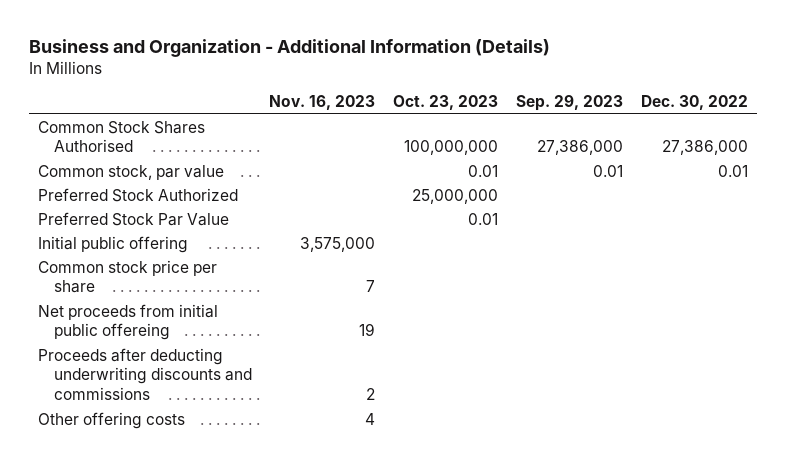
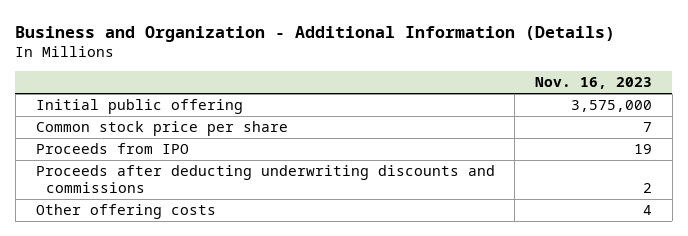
- | Nov. 16, 2023 | Oct. 23, 2023 | Sep. 29, 2023 | Dec. 30, 2022
+ | Nov. 16, 2023
- Common Stock Shares Authorised | | 100,000,000 | 27,386,000 | 27,386,000
- Common stock, par value | | 0.01 | 0.01 | 0.01
- Preferred Stock Authorized | | 25,000,000 | |
- Preferred Stock Par Value | | 0.01 | |
- Net proceeds from initial public offereing | 19 | | |
+ Proceeds from IPO | 19

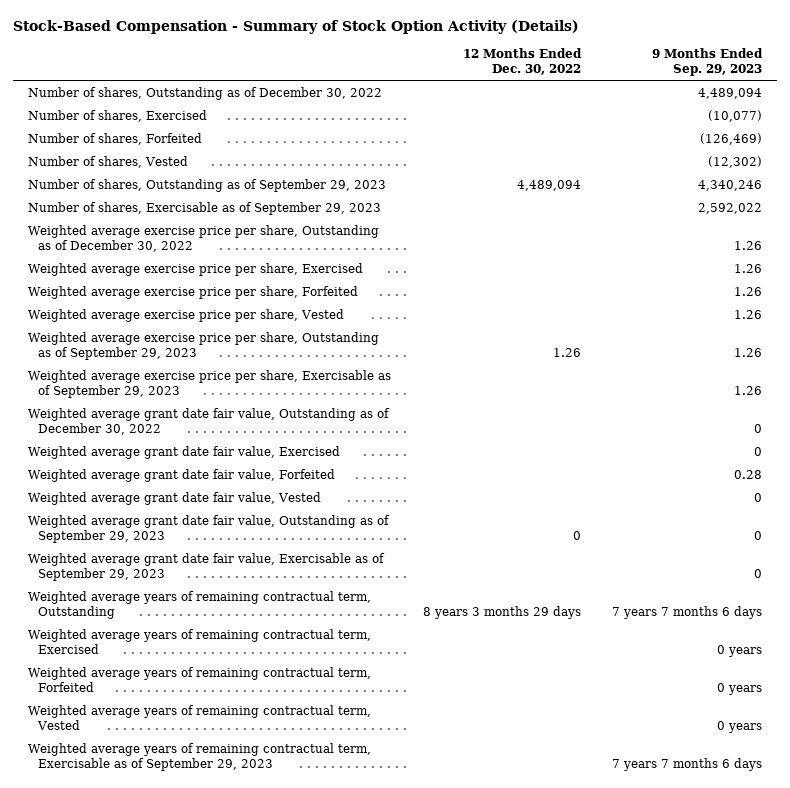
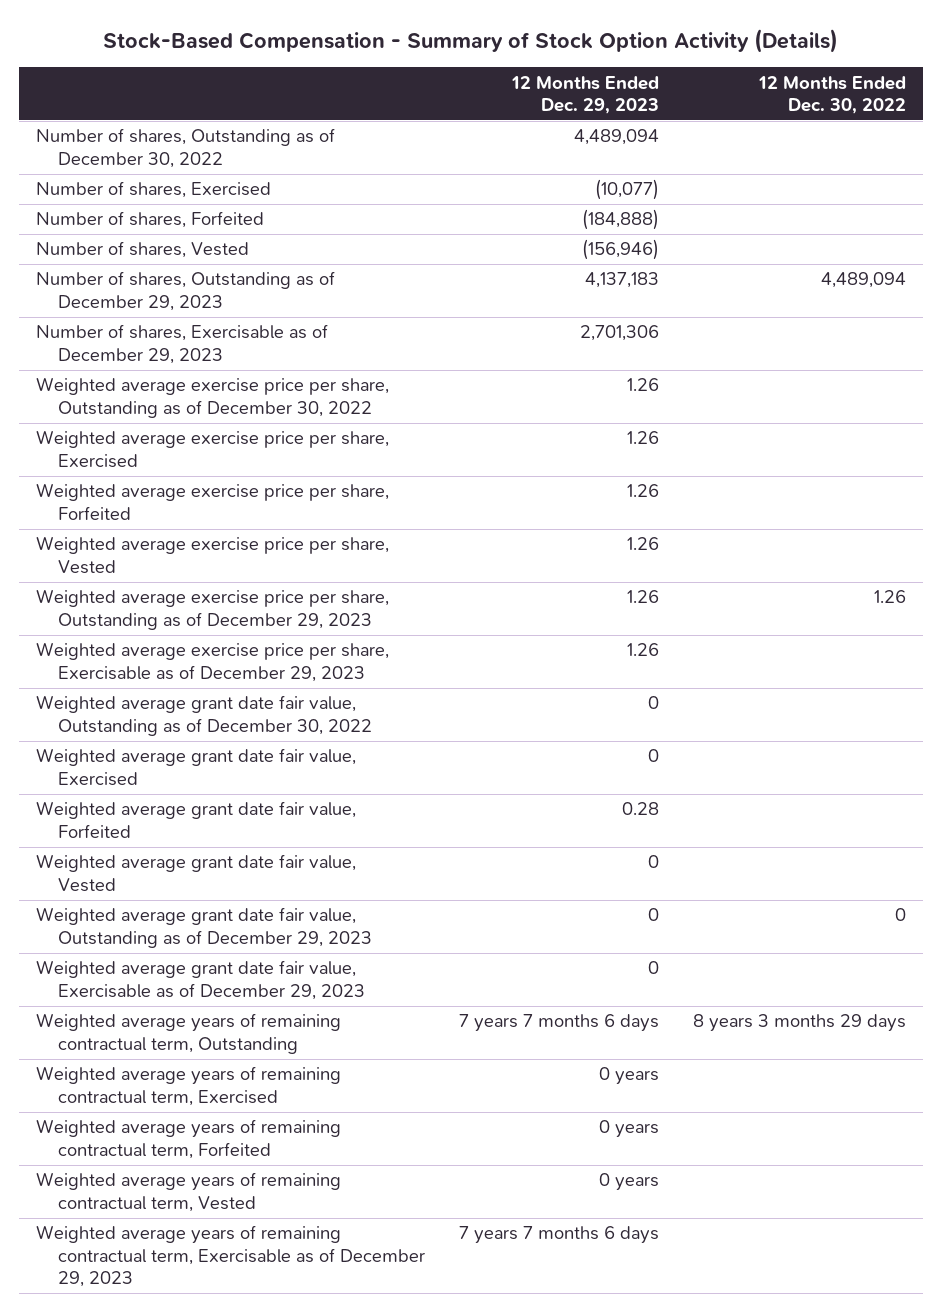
- | 12 Months Ended Dec. 30, 2022 | 9 Months Ended Sep. 29, 2023
+ | 12 Months Ended Dec. 29, 2023 | 12 Months Ended Dec. 30, 2022
- Number of shares, Outstanding as of September 29, 2023 | 4,489,094 | 4,340,246
- Number of shares, Exercisable as of September 29, 2023 | | 2,592,022
+ Number of shares, Outstanding as of December 29, 2023 | 4,137,183 | 4,489,094
+ Number of shares, Exercisable as of December 29, 2023 | 2,701,306 |
- Weighted average exercise price per share, Outstanding as of September 29, 2023 | 1.26 | 1.26
- Weighted average exercise price per share, Exercisable as of September 29, 2023 | | 1.26
+ Weighted average exercise price per share, Outstanding as of December 29, 2023 | 1.26 | 1.26
+ Weighted average exercise price per share, Exercisable as of December 29, 2023 | 1.26 |
- Weighted average grant date fair value, Outstanding as of September 29, 2023 | 0 | 0
- Weighted average grant date fair value, Exercisable as of September 29, 2023 | | 0
+ Weighted average grant date fair value, Outstanding as of December 29, 2023 | 0 | 0
+ Weighted average grant date fair value, Exercisable as of December 29, 2023 | 0 |
- Weighted average years of remaining contractual term, Exercisable as of September 29, 2023 | | 7 years 7 months 6 days
+ Weighted average years of remaining contractual term, Exercisable as of December 29, 2023 | 7 years 7 months 6 days |

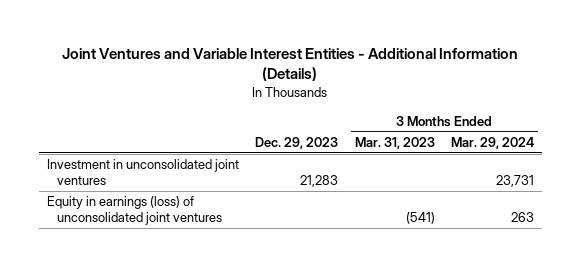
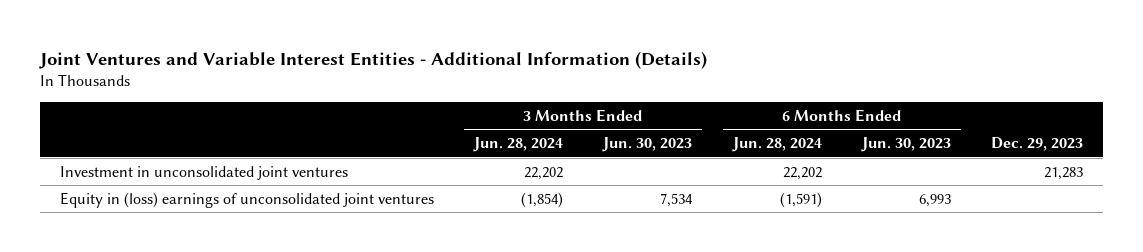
- | Dec. 29, 2023 | 3 Months Ended Mar. 31, 2023 | 3 Months Ended Mar. 29, 2024
+ | 3 Months Ended Jun. 28, 2024 | 3 Months Ended Jun. 30, 2023 | 6 Months Ended Jun. 28, 2024 | 6 Months Ended Jun. 30, 2023 | Dec. 29, 2023
- Equity in earnings (loss) of unconsolidated joint ventures | | (541) | 263
+ Equity in (loss) earnings of unconsolidated joint ventures | (1,854) | 7,534 | (1,591) | 6,993 |

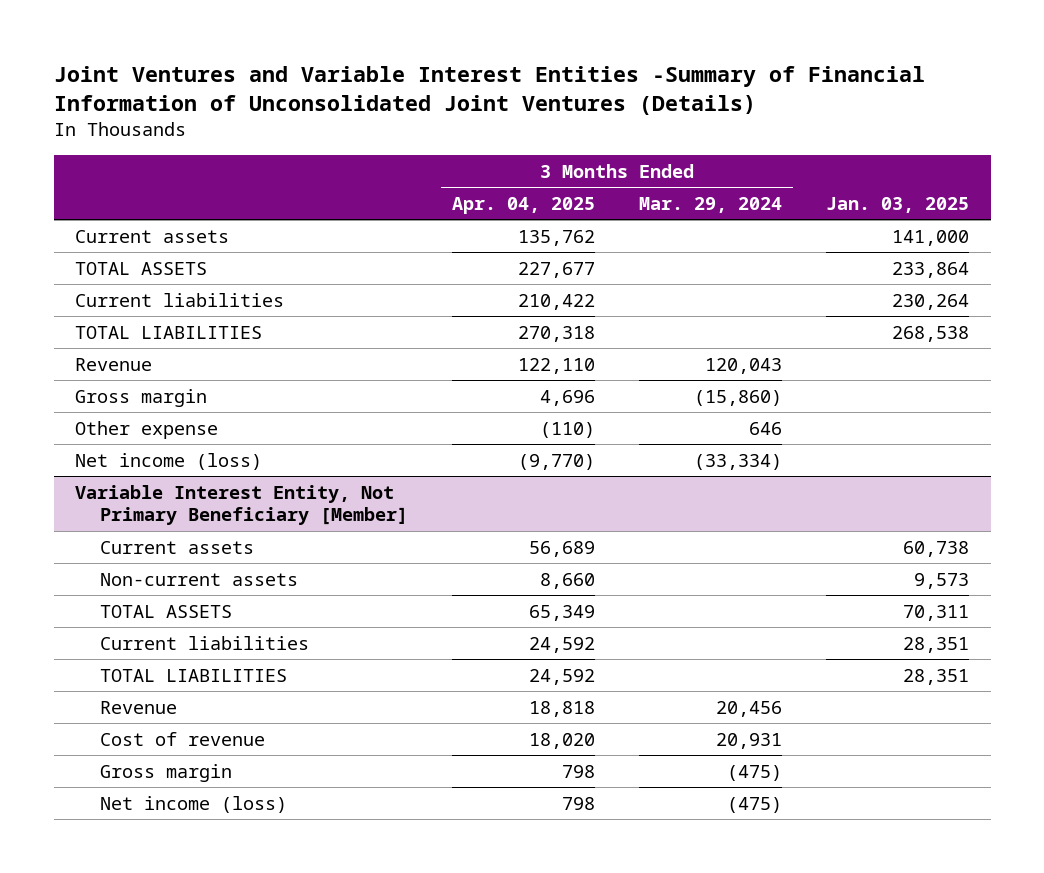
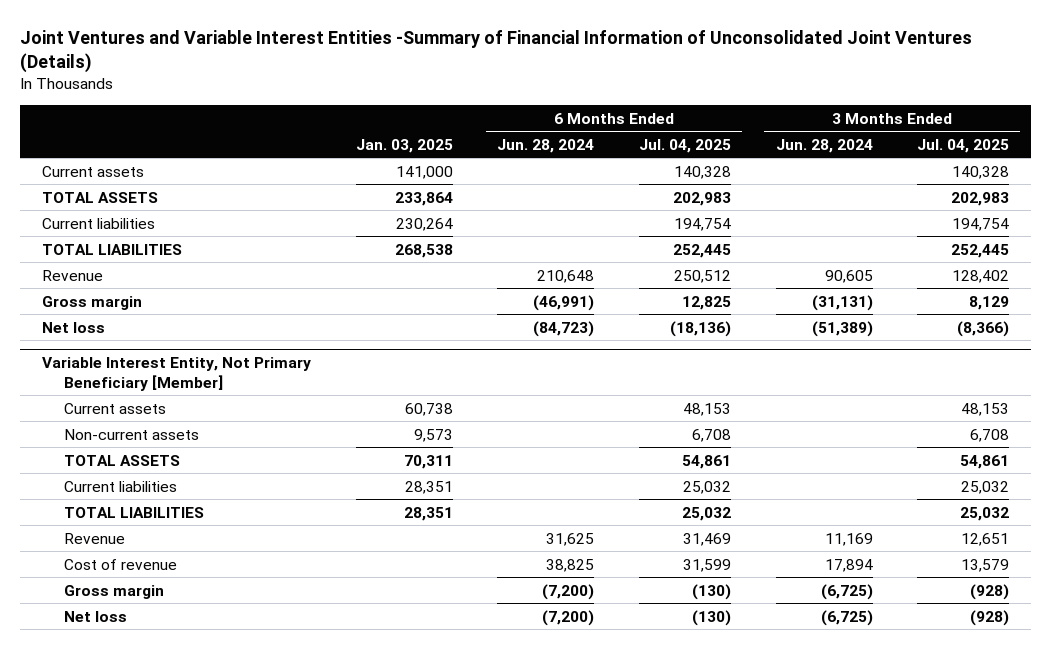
- | 3 Months Ended Apr. 04, 2025 | 3 Months Ended Mar. 29, 2024 | Jan. 03, 2025
+ | Jan. 03, 2025 | 6 Months Ended Jun. 28, 2024 | 6 Months Ended Jul. 04, 2025 | 3 Months Ended Jun. 28, 2024 | 3 Months Ended Jul. 04, 2025
- Other expense | (110) | 646 |
- Net income (loss) | (9,770) | (33,334) |
+ Net loss | | (84,723) | (18,136) | (51,389) | (8,366)
@ Variable Interest Entity, Not Primary Beneficiary [Member]
- Net income (loss) | 798 | (475) |
+ Net loss | | (7,200) | (130) | (6,725) | (928)

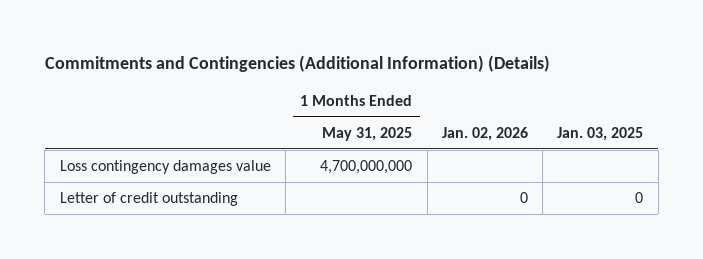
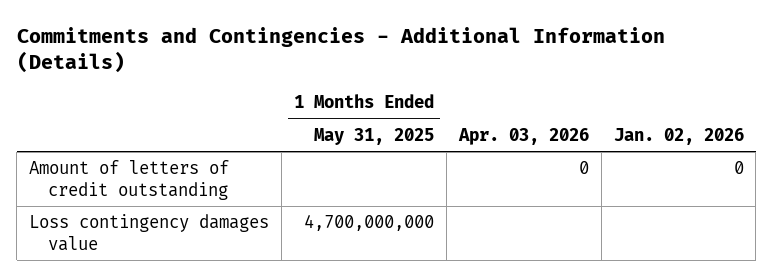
- Commitments and Contingencies (Additional Information) (Details)
+ Commitments and Contingencies - Additional Information (Details)
- | 1 Months Ended May 31, 2025 | Jan. 02, 2026 | Jan. 03, 2025
+ | 1 Months Ended May 31, 2025 | Apr. 03, 2026 | Jan. 02, 2026
+ Amount of letters of credit outstanding | | 0 | 0
- Letter of credit outstanding | | 0 | 0

